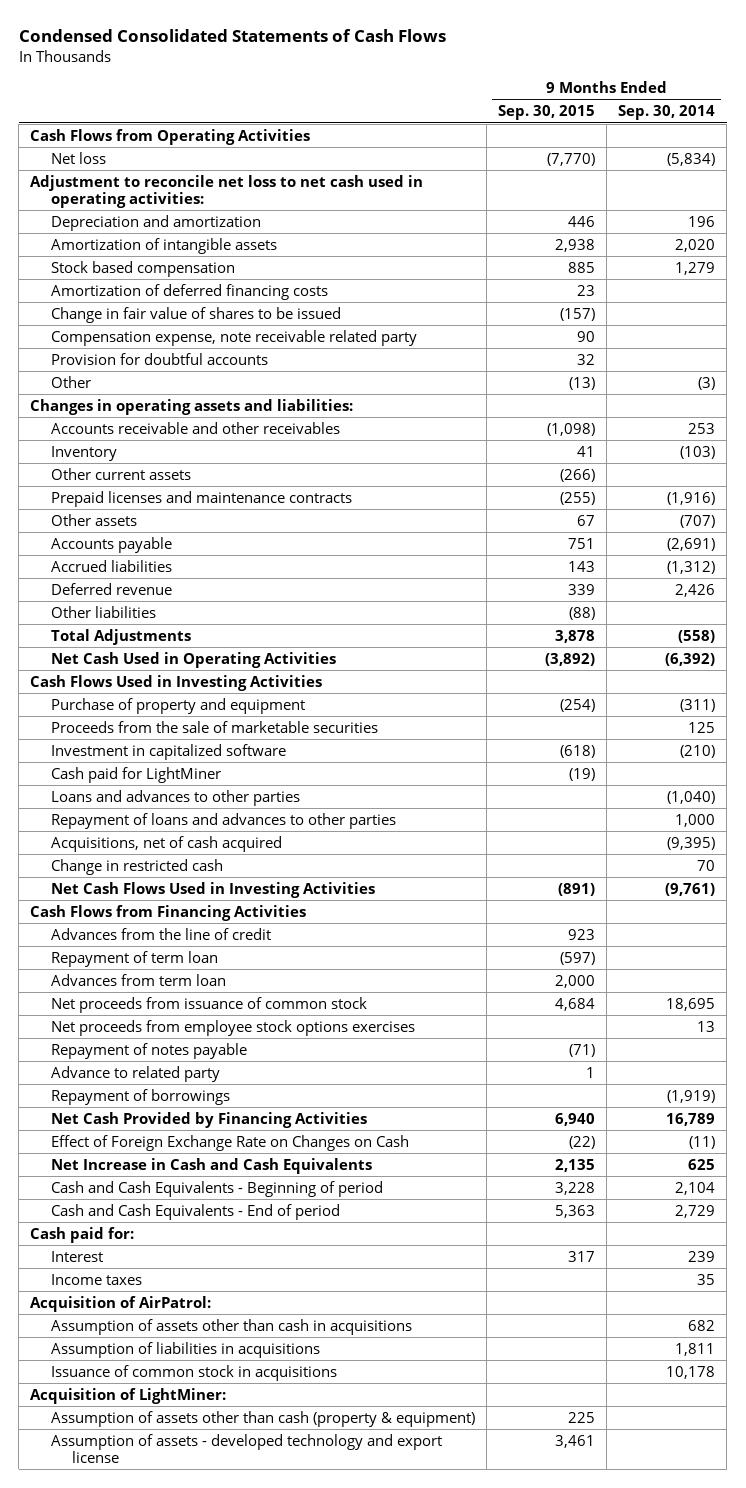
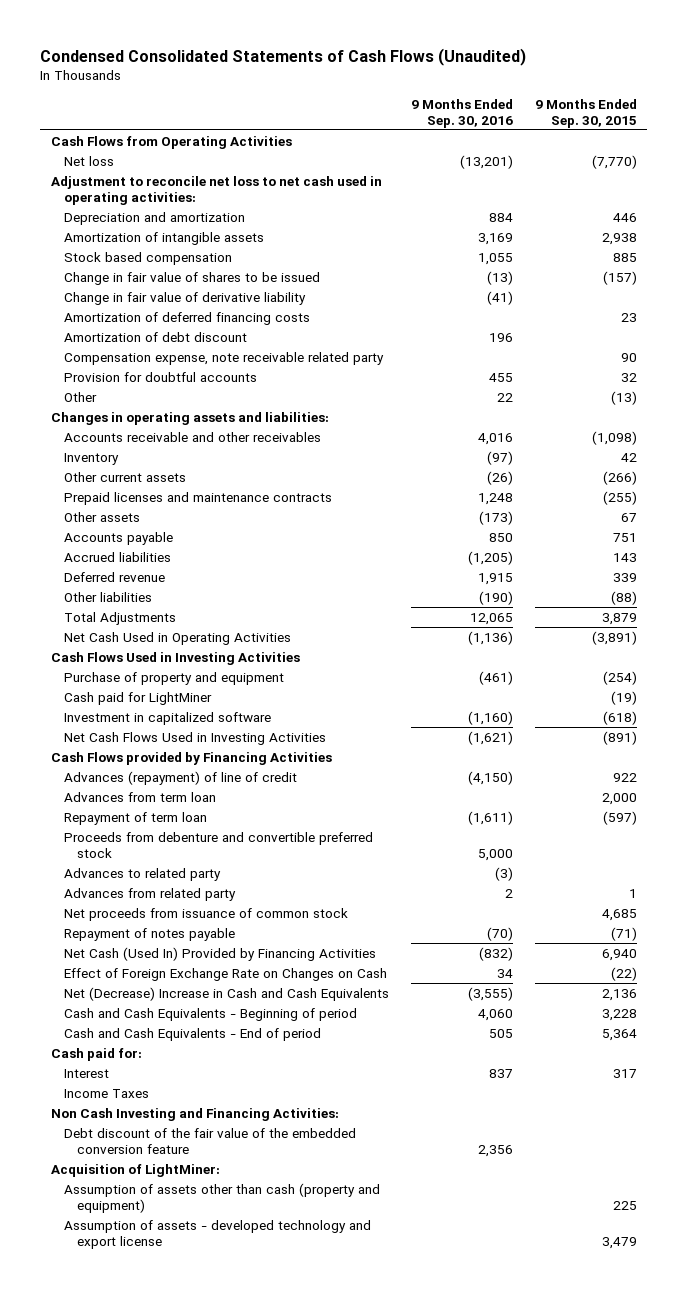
- Condensed Consolidated Statements of Cash Flows
+ Condensed Consolidated Statements of Cash Flows (Unaudited)
- | 9 Months Ended Sep. 30, 2015 | 9 Months Ended Sep. 30, 2014
+ | 9 Months Ended Sep. 30, 2016 | 9 Months Ended Sep. 30, 2015
+ Change in fair value of derivative liability | (41) |
moved down: Amortization of deferred financing costs | | 23
+ Amortization of debt discount | 196 |
- Inventory | 41 | (103)
+ Inventory | (97) | 42
- Total Adjustments | 3,878 | (558)
- Net Cash Used in Operating Activities | (3,892) | (6,392)
+ Total Adjustments | 12,065 | 3,879
+ Net Cash Used in Operating Activities | (1,136) | (3,891)
- Proceeds from the sale of marketable securities | | 125
- Loans and advances to other parties | | (1,040)
- Repayment of loans and advances to other parties | | 1,000
- Acquisitions, net of cash acquired | | (9,395)
- Change in restricted cash | | 70
moved down: Investment in capitalized software | (1,160) | (618)
- Cash Flows from Financing Activities
- Advances from the line of credit | 923 |
+ Cash Flows provided by Financing Activities
+ Advances (repayment) of line of credit | (4,150) | 922
- Net proceeds from issuance of common stock | 4,684 | 18,695
- Net proceeds from employee stock options exercises | | 13
moved down: Repayment of term loan | (1,611) | (597)
+ Proceeds from debenture and convertible preferred stock | 5,000 |
+ Advances to related party | (3) |
+ Advances from related party | 2 | 1
+ Net proceeds from issuance of common stock | | 4,685
- Advance to related party | 1 |
- Repayment of borrowings | | (1,919)
- Net Cash Provided by Financing Activities | 6,940 | 16,789
+ Net Cash (Used In) Provided by Financing Activities | (832) | 6,940
- Net Increase in Cash and Cash Equivalents | 2,135 | 625
+ Net (Decrease) Increase in Cash and Cash Equivalents | (3,555) | 2,136
- Cash and Cash Equivalents - End of period | 5,363 | 2,729
+ Cash and Cash Equivalents - End of period | 505 | 5,364
- Income taxes | | 35
- Acquisition of AirPatrol:
- Assumption of assets other than cash in acquisitions | | 682
- Assumption of liabilities in acquisitions | | 1,811
- Issuance of common stock in acquisitions | | 10,178
+ Income Taxes
+ Non Cash Investing and Financing Activities:
+ Debt discount of the fair value of the embedded conversion feature | 2,356 |
- Assumption of assets other than cash (property & equipment) | 225 |
- Assumption of assets - developed technology and export license | 3,461 |
+ Assumption of assets other than cash (property and equipment) | | 225
+ Assumption of assets - developed technology and export license | | 3,479

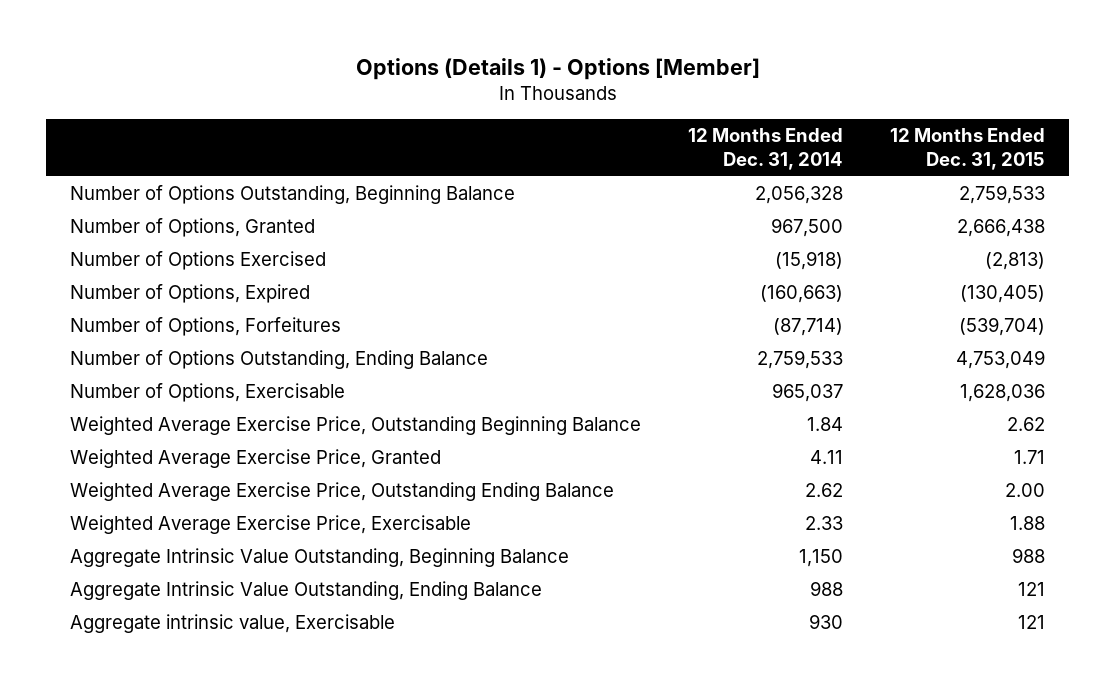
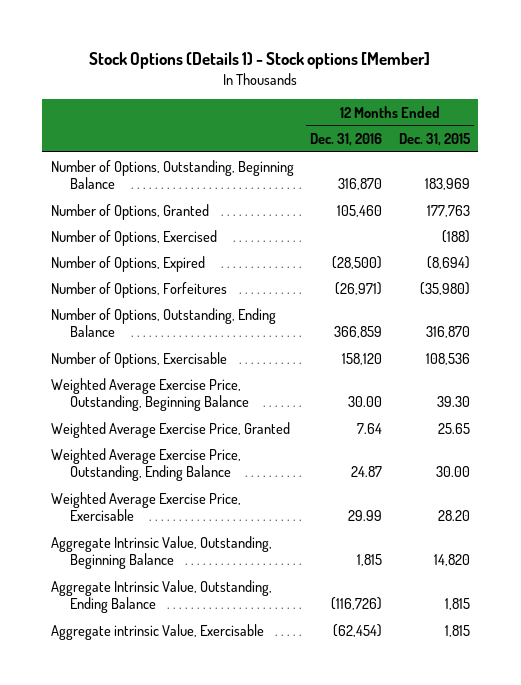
- Options (Details 1) - Options [Member]
+ Stock Options (Details 1) - Stock options [Member]
- | 12 Months Ended Dec. 31, 2014 | 12 Months Ended Dec. 31, 2015
+ | 12 Months Ended Dec. 31, 2016 | 12 Months Ended Dec. 31, 2015
- Number of Options Outstanding, Beginning Balance | 2,056,328 | 2,759,533
- Number of Options, Granted | 967,500 | 2,666,438
- Number of Options Exercised | (15,918) | (2,813)
- Number of Options, Expired | (160,663) | (130,405)
- Number of Options, Forfeitures | (87,714) | (539,704)
- Number of Options Outstanding, Ending Balance | 2,759,533 | 4,753,049
- Number of Options, Exercisable | 965,037 | 1,628,036
- Weighted Average Exercise Price, Outstanding Beginning Balance | 1.84 | 2.62
- Weighted Average Exercise Price, Granted | 4.11 | 1.71
- Weighted Average Exercise Price, Outstanding Ending Balance | 2.62 | 2.00
- Weighted Average Exercise Price, Exercisable | 2.33 | 1.88
- Aggregate Intrinsic Value Outstanding, Beginning Balance | 1,150 | 988
- Aggregate Intrinsic Value Outstanding, Ending Balance | 988 | 121
- Aggregate intrinsic value, Exercisable | 930 | 121
+ Number of Options, Outstanding, Beginning Balance | 316,870 | 183,969
+ Number of Options, Granted | 105,460 | 177,763
+ Number of Options, Exercised | | (188)
+ Number of Options, Expired | (28,500) | (8,694)
+ Number of Options, Forfeitures | (26,971) | (35,980)
+ Number of Options, Outstanding, Ending Balance | 366,859 | 316,870
+ Number of Options, Exercisable | 158,120 | 108,536
+ Weighted Average Exercise Price, Outstanding, Beginning Balance | 30.00 | 39.30
+ Weighted Average Exercise Price, Granted | 7.64 | 25.65
+ Weighted Average Exercise Price, Outstanding, Ending Balance | 24.87 | 30.00
+ Weighted Average Exercise Price, Exercisable | 29.99 | 28.20
+ Aggregate Intrinsic Value, Outstanding, Beginning Balance | 1,815 | 14,820
+ Aggregate Intrinsic Value, Outstanding, Ending Balance | (116,726) | 1,815
+ Aggregate intrinsic Value, Exercisable | (62,454) | 1,815

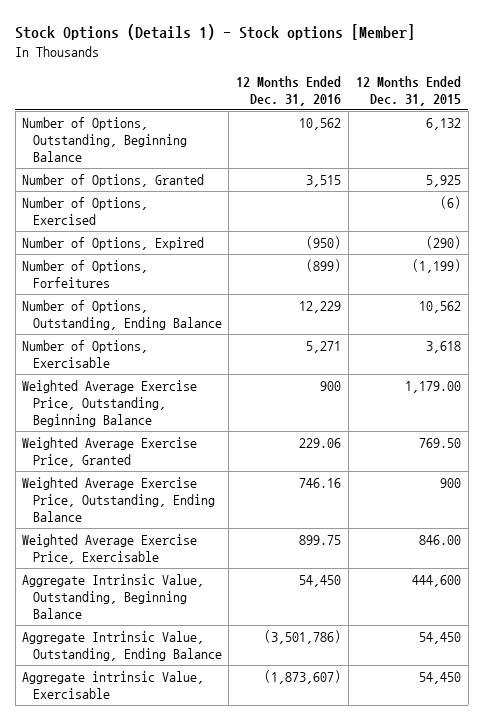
- Number of Options, Outstanding, Beginning Balance | 316,870 | 183,969
- Number of Options, Granted | 105,460 | 177,763
- Number of Options, Exercised | | (188)
- Number of Options, Expired | (28,500) | (8,694)
- Number of Options, Forfeitures | (26,971) | (35,980)
- Number of Options, Outstanding, Ending Balance | 366,859 | 316,870
- Number of Options, Exercisable | 158,120 | 108,536
- Weighted Average Exercise Price, Outstanding, Beginning Balance | 30.00 | 39.30
- Weighted Average Exercise Price, Granted | 7.64 | 25.65
- Weighted Average Exercise Price, Outstanding, Ending Balance | 24.87 | 30.00
- Weighted Average Exercise Price, Exercisable | 29.99 | 28.20
- Aggregate Intrinsic Value, Outstanding, Beginning Balance | 1,815 | 14,820
- Aggregate Intrinsic Value, Outstanding, Ending Balance | (116,726) | 1,815
- Aggregate intrinsic Value, Exercisable | (62,454) | 1,815
+ Number of Options, Outstanding, Beginning Balance | 10,562 | 6,132
+ Number of Options, Granted | 3,515 | 5,925
+ Number of Options, Exercised | | (6)
+ Number of Options, Expired | (950) | (290)
+ Number of Options, Forfeitures | (899) | (1,199)
+ Number of Options, Outstanding, Ending Balance | 12,229 | 10,562
+ Number of Options, Exercisable | 5,271 | 3,618
+ Weighted Average Exercise Price, Outstanding, Beginning Balance | 900 | 1,179.00
+ Weighted Average Exercise Price, Granted | 229.06 | 769.50
+ Weighted Average Exercise Price, Outstanding, Ending Balance | 746.16 | 900
+ Weighted Average Exercise Price, Exercisable | 899.75 | 846.00
+ Aggregate Intrinsic Value, Outstanding, Beginning Balance | 54,450 | 444,600
+ Aggregate Intrinsic Value, Outstanding, Ending Balance | (3,501,786) | 54,450
+ Aggregate intrinsic Value, Exercisable | (1,873,607) | 54,450

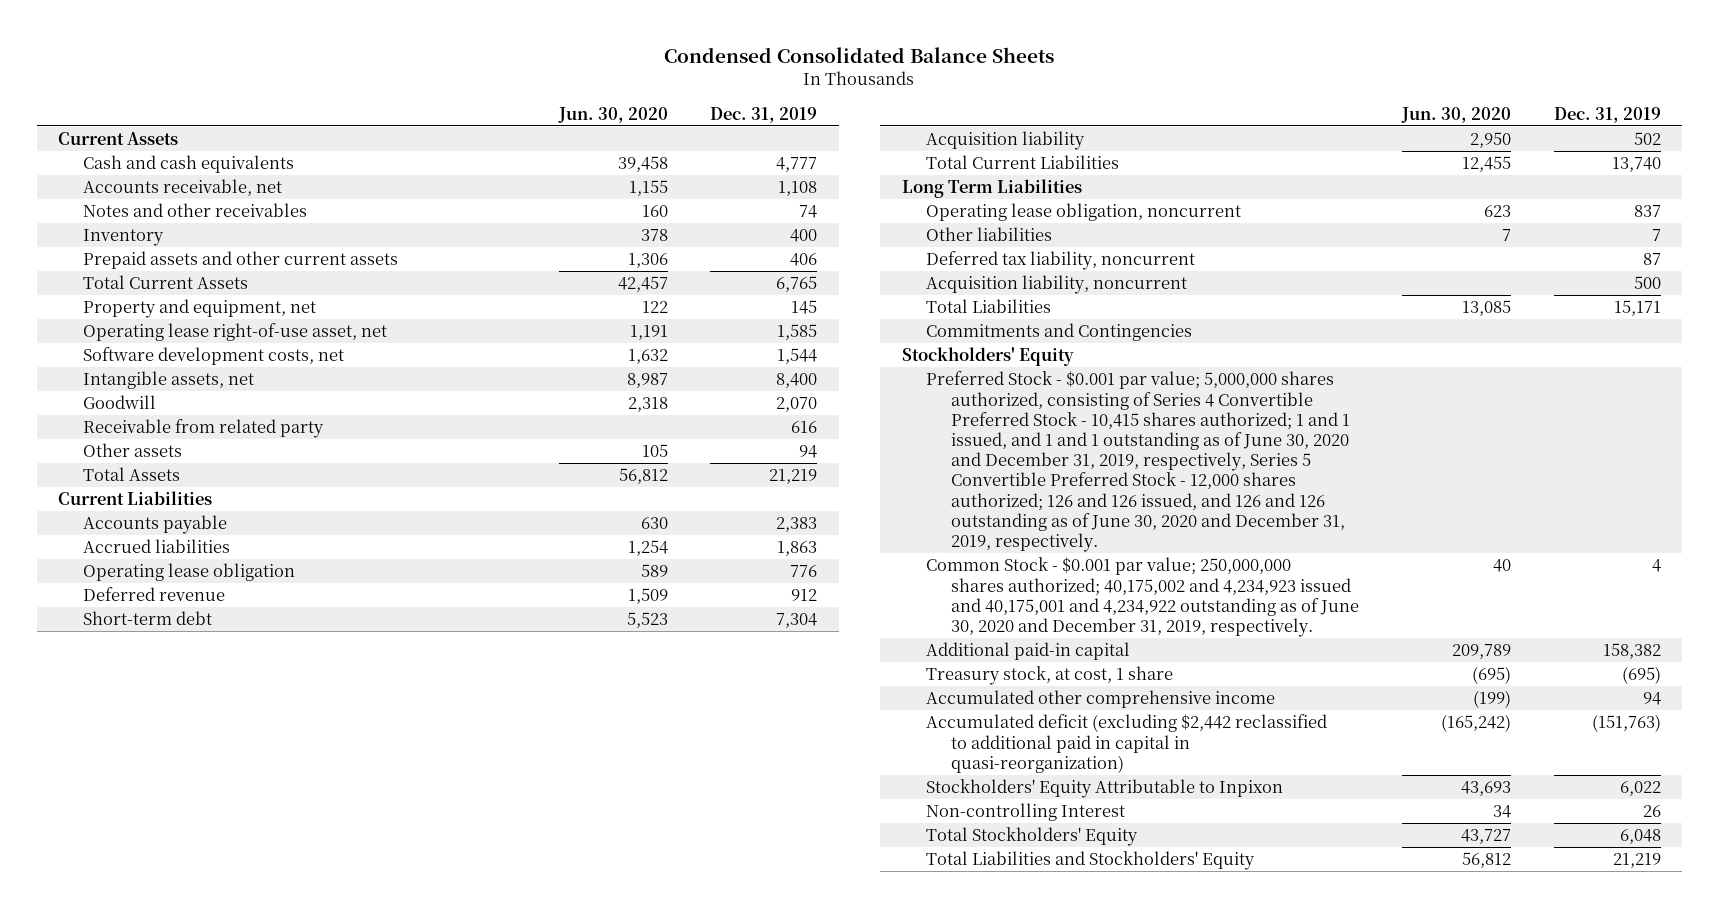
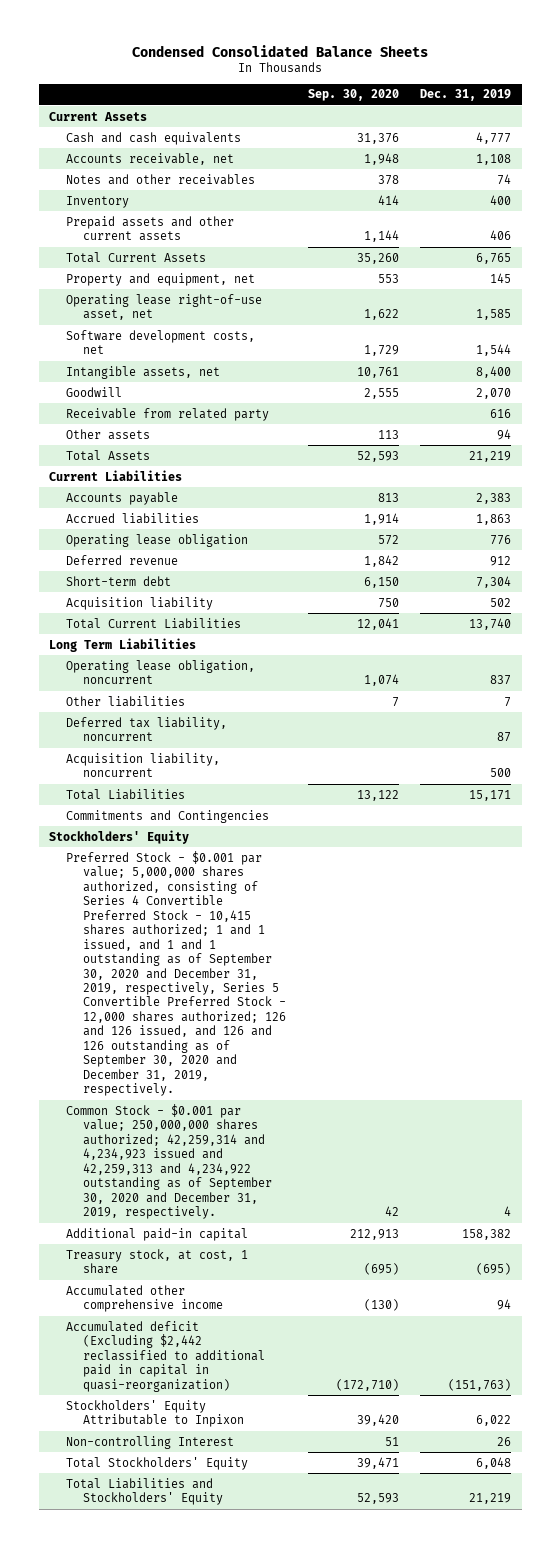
- | Jun. 30, 2020 | Dec. 31, 2019
+ | Sep. 30, 2020 | Dec. 31, 2019
- Preferred Stock - $0.001 par value; 5,000,000 shares authorized, consisting of Series 4 Convertible Preferred Stock - 10,415 shares authorized; 1 and 1 issued, and 1 and 1 outstanding as of June 30, 2020 and December 31, 2019, respectively, Series 5 Convertible Preferred Stock - 12,000 shares authorized; 126 and 126 issued, and 126 and 126 outstanding as of June 30, 2020 and December 31, 2019, respectively.
- Common Stock - $0.001 par value; 250,000,000 shares authorized; 40,175,002 and 4,234,923 issued and 40,175,001 and 4,234,922 outstanding as of June 30, 2020 and December 31, 2019, respectively. | 40 | 4
+ Preferred Stock - $0.001 par value; 5,000,000 shares authorized, consisting of Series 4 Convertible Preferred Stock - 10,415 shares authorized; 1 and 1 issued, and 1 and 1 outstanding as of September 30, 2020 and December 31, 2019, respectively, Series 5 Convertible Preferred Stock - 12,000 shares authorized; 126 and 126 issued, and 126 and 126 outstanding as of September 30, 2020 and December 31, 2019, respectively.
+ Common Stock - $0.001 par value; 250,000,000 shares authorized; 42,259,314 and 4,234,923 issued and 42,259,313 and 4,234,922 outstanding as of September 30, 2020 and December 31, 2019, respectively. | 42 | 4
- Accumulated deficit (excluding $2,442 reclassified to additional paid in capital in quasi-reorganization) | (165,242) | (151,763)
+ Accumulated deficit (Excluding $2,442 reclassified to additional paid in capital in quasi-reorganization) | (172,710) | (151,763)

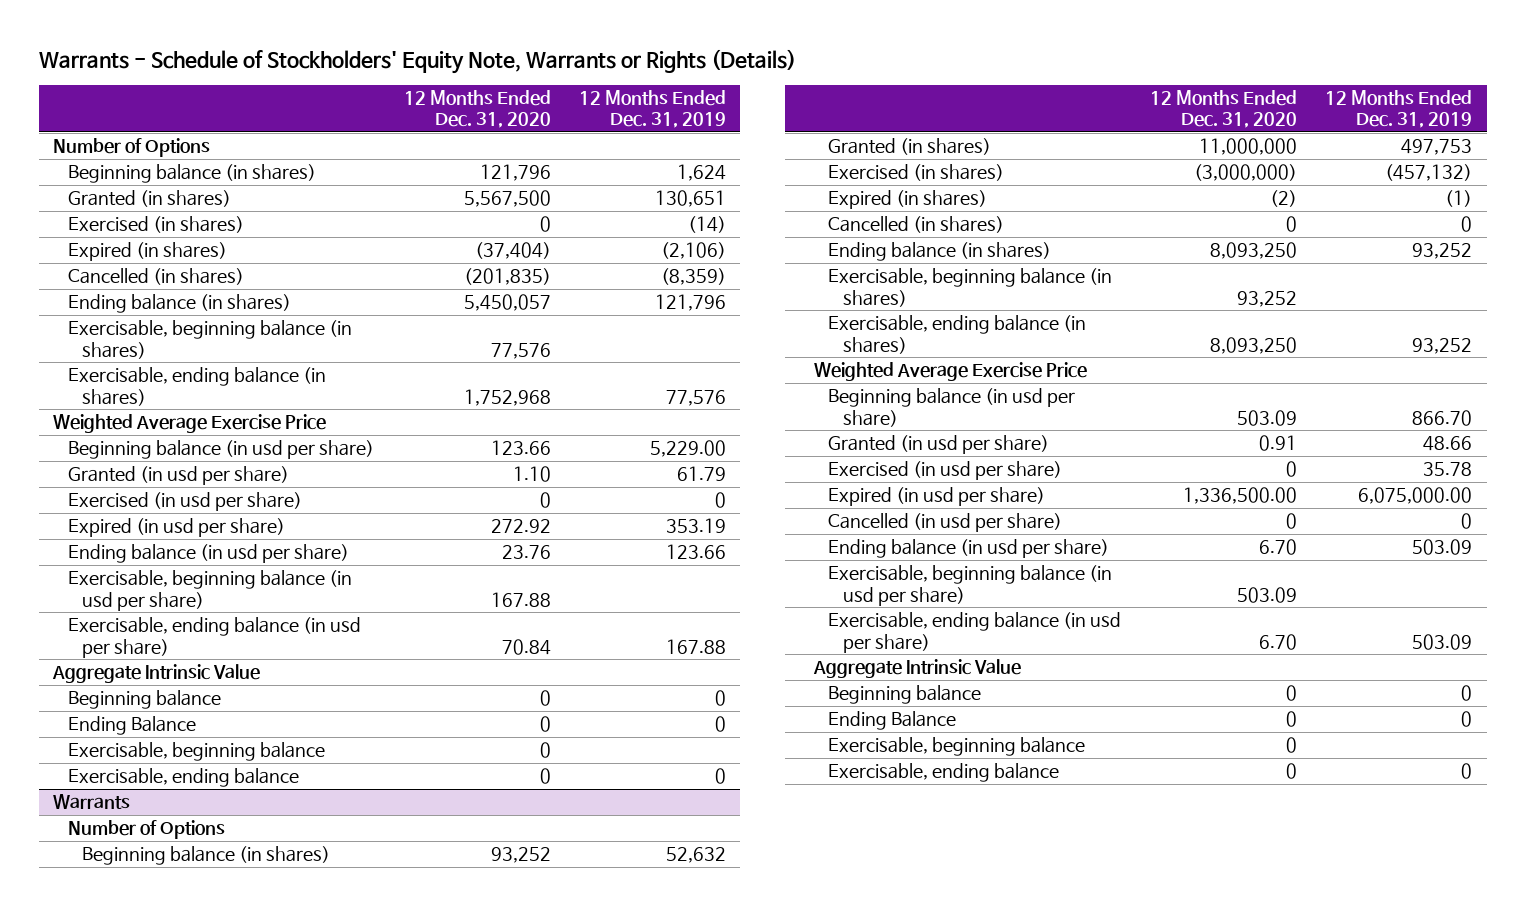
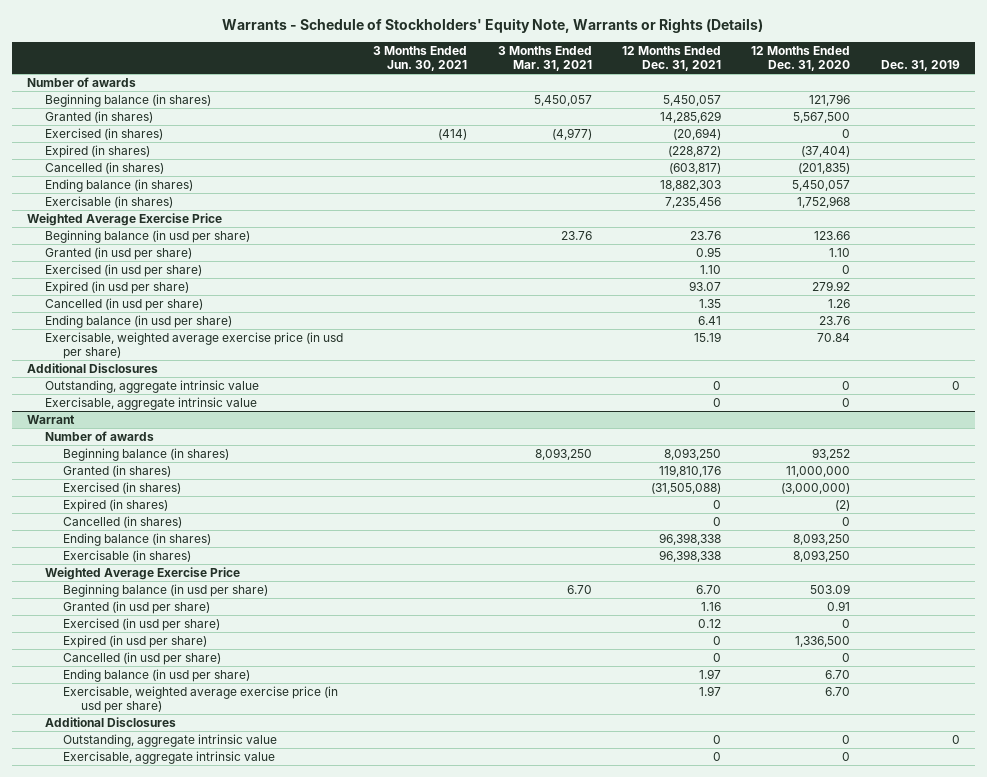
- | 12 Months Ended Dec. 31, 2020 | 12 Months Ended Dec. 31, 2019
+ | 3 Months Ended Jun. 30, 2021 | 3 Months Ended Mar. 31, 2021 | 12 Months Ended Dec. 31, 2021 | 12 Months Ended Dec. 31, 2020 | Dec. 31, 2019
- Number of Options
+ Number of awards
- Exercisable, beginning balance (in shares) | 77,576 |
- Exercisable, ending balance (in shares) | 1,752,968 | 77,576
+ Exercisable (in shares) | | | 7,235,456 | 1,752,968 |
- Expired (in usd per share) | 272.92 | 353.19
+ Expired (in usd per share) | | | 93.07 | 279.92 |
+ Cancelled (in usd per share) | | | 1.35 | 1.26 |
- Exercisable, beginning balance (in usd per share) | 167.88 |
- Exercisable, ending balance (in usd per share) | 70.84 | 167.88
- Aggregate Intrinsic Value
- Beginning balance | 0 | 0
- Ending Balance | 0 | 0
- Exercisable, beginning balance | 0 |
- Exercisable, ending balance | 0 | 0
- Warrants
- Number of Options
+ Exercisable, weighted average exercise price (in usd per share) | | | 15.19 | 70.84 |
+ Additional Disclosures
+ Outstanding, aggregate intrinsic value | | | 0 | 0 | 0
+ Exercisable, aggregate intrinsic value | | | 0 | 0 |
+ Warrant
+ Number of awards
- Exercisable, beginning balance (in shares) | 93,252 |
- Exercisable, ending balance (in shares) | 8,093,250 | 93,252
+ Exercisable (in shares) | | | 96,398,338 | 8,093,250 |
- Expired (in usd per share) | 1,336,500.00 | 6,075,000.00
+ Expired (in usd per share) | | | 0 | 1,336,500 |
- Exercisable, beginning balance (in usd per share) | 503.09 |
- Exercisable, ending balance (in usd per share) | 6.70 | 503.09
- Aggregate Intrinsic Value
- Beginning balance | 0 | 0
- Ending Balance | 0 | 0
- Exercisable, beginning balance | 0 |
- Exercisable, ending balance | 0 | 0
+ Exercisable, weighted average exercise price (in usd per share) | | | 1.97 | 6.70 |
+ Additional Disclosures
+ Outstanding, aggregate intrinsic value | | | 0 | 0 | 0
+ Exercisable, aggregate intrinsic value | | | 0 | 0 |

